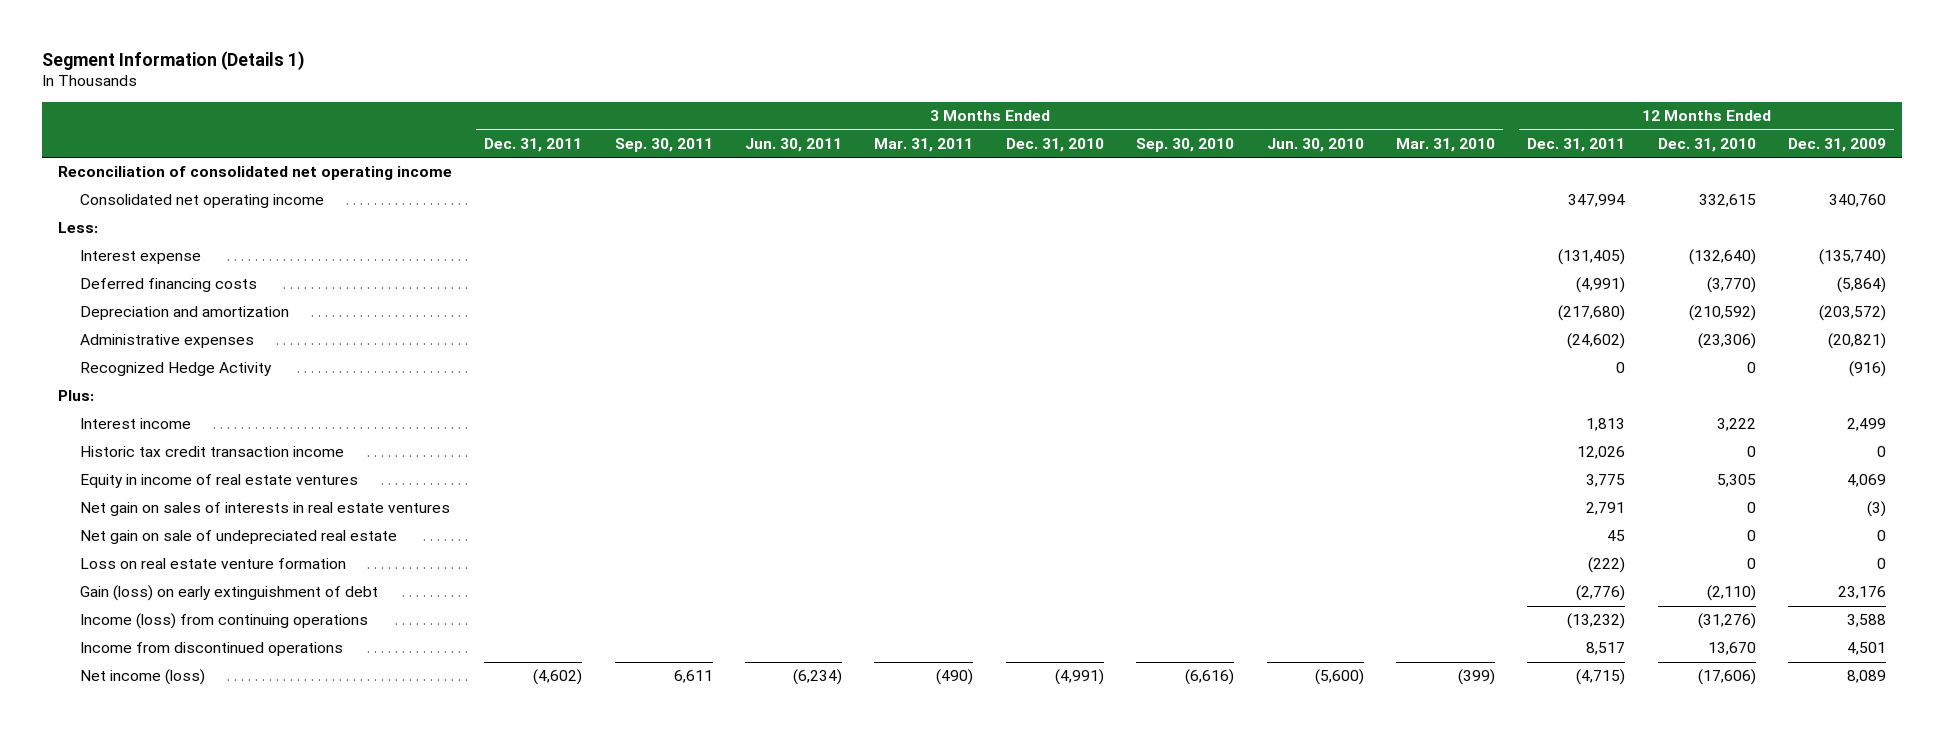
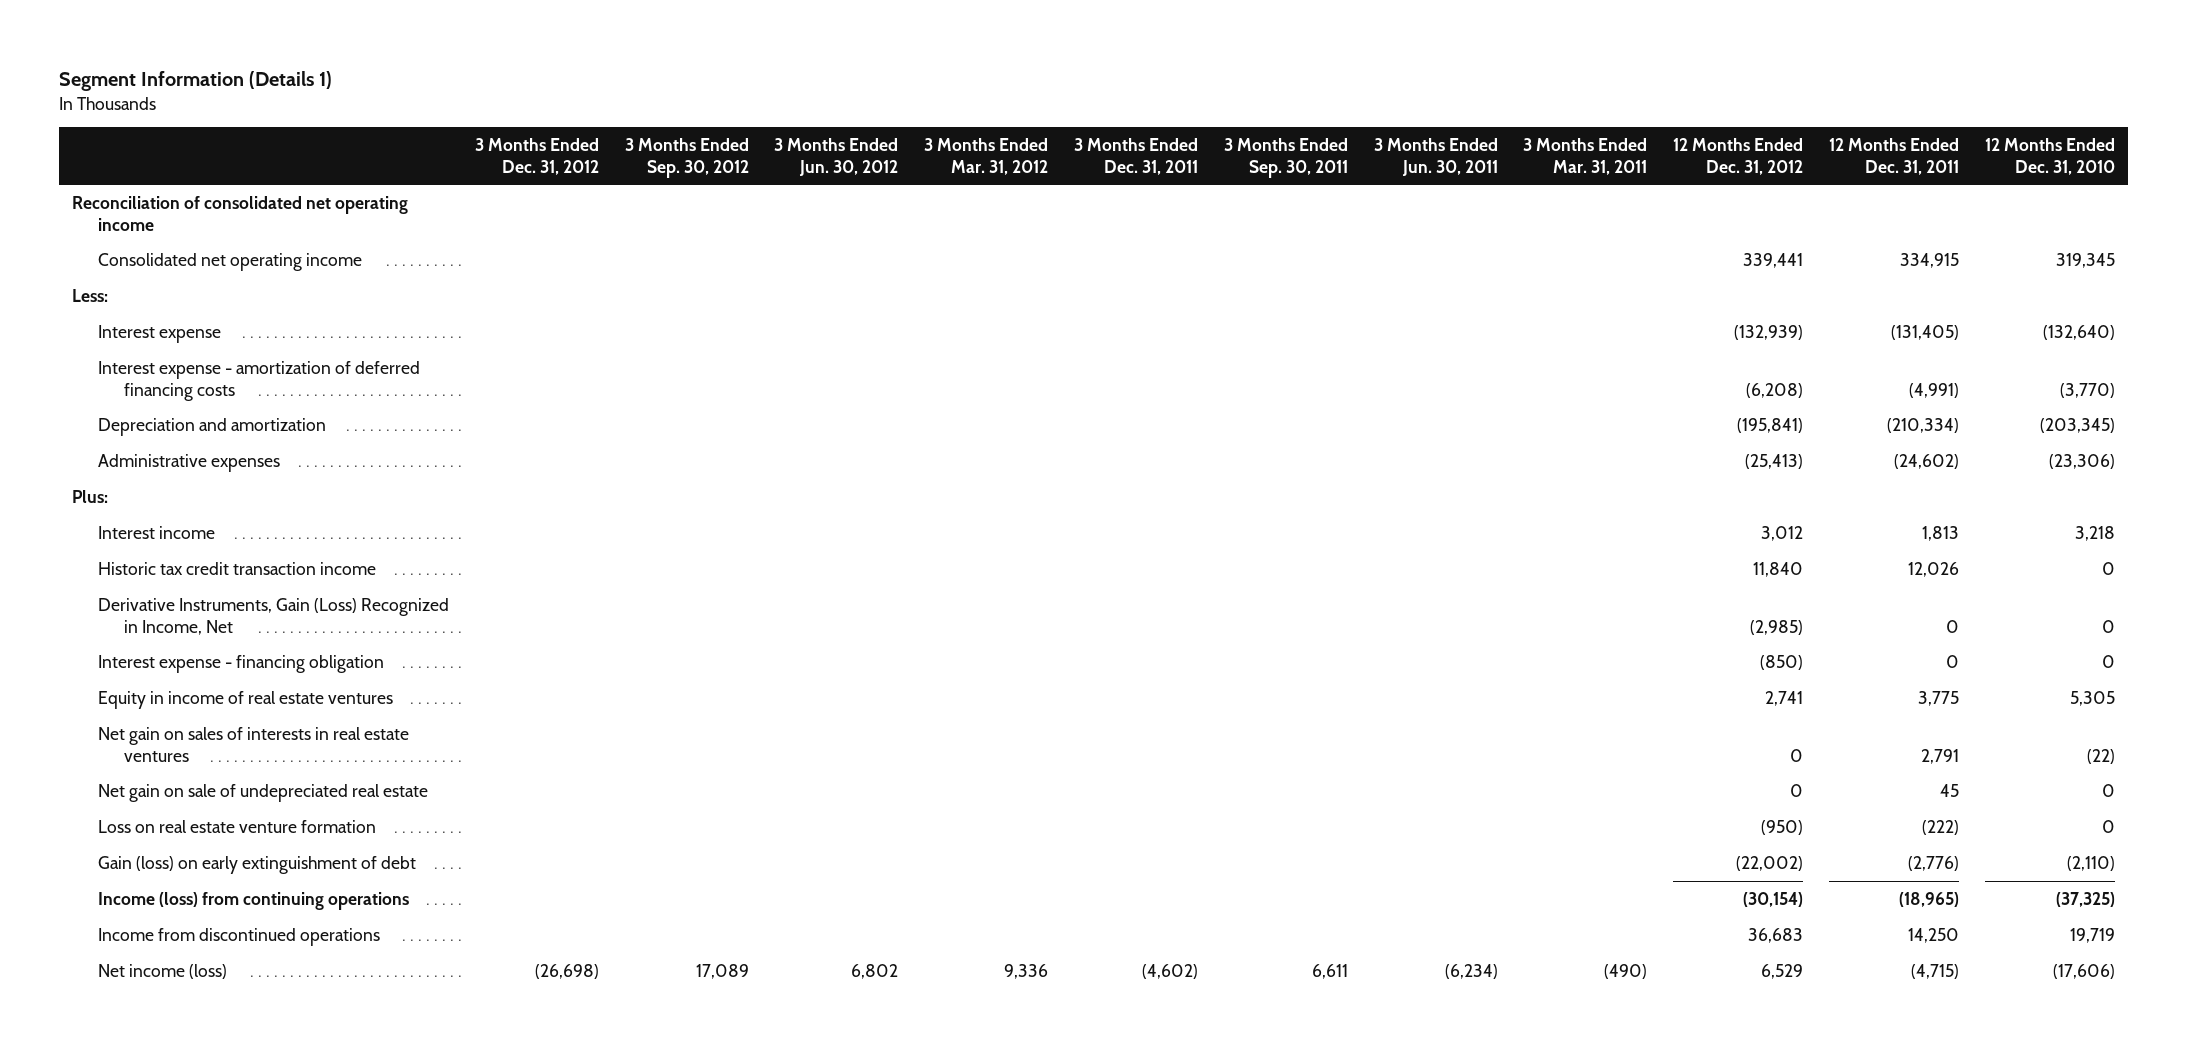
- | 3 Months Ended Dec. 31, 2011 | 3 Months Ended Sep. 30, 2011 | 3 Months Ended Jun. 30, 2011 | 3 Months Ended Mar. 31, 2011 | 3 Months Ended Dec. 31, 2010 | 3 Months Ended Sep. 30, 2010 | 3 Months Ended Jun. 30, 2010 | 3 Months Ended Mar. 31, 2010 | 12 Months Ended Dec. 31, 2011 | 12 Months Ended Dec. 31, 2010 | 12 Months Ended Dec. 31, 2009
+ | 3 Months Ended Dec. 31, 2012 | 3 Months Ended Sep. 30, 2012 | 3 Months Ended Jun. 30, 2012 | 3 Months Ended Mar. 31, 2012 | 3 Months Ended Dec. 31, 2011 | 3 Months Ended Sep. 30, 2011 | 3 Months Ended Jun. 30, 2011 | 3 Months Ended Mar. 31, 2011 | 12 Months Ended Dec. 31, 2012 | 12 Months Ended Dec. 31, 2011 | 12 Months Ended Dec. 31, 2010
- Consolidated net operating income | | | | | | | | | 347,994 | 332,615 | 340,760
+ Consolidated net operating income | | | | | | | | | 339,441 | 334,915 | 319,345
- Deferred financing costs | | | | | | | | | (4,991) | (3,770) | (5,864)
- Depreciation and amortization | | | | | | | | | (217,680) | (210,592) | (203,572)
+ Interest expense - amortization of deferred financing costs | | | | | | | | | (6,208) | (4,991) | (3,770)
+ Depreciation and amortization | | | | | | | | | (195,841) | (210,334) | (203,345)
- Recognized Hedge Activity | | | | | | | | | 0 | 0 | (916)
- Interest income | | | | | | | | | 1,813 | 3,222 | 2,499
+ Interest income | | | | | | | | | 3,012 | 1,813 | 3,218
+ Derivative Instruments, Gain (Loss) Recognized in Income, Net | | | | | | | | | (2,985) | 0 | 0
+ Interest expense - financing obligation | | | | | | | | | (850) | 0 | 0
- Net gain on sales of interests in real estate ventures | | | | | | | | | 2,791 | 0 | (3)
+ Net gain on sales of interests in real estate ventures | | | | | | | | | 0 | 2,791 | (22)
- Income (loss) from continuing operations | | | | | | | | | (13,232) | (31,276) | 3,588
- Income from discontinued operations | | | | | | | | | 8,517 | 13,670 | 4,501
+ Income (loss) from continuing operations | | | | | | | | | (30,154) | (18,965) | (37,325)
+ Income from discontinued operations | | | | | | | | | 36,683 | 14,250 | 19,719

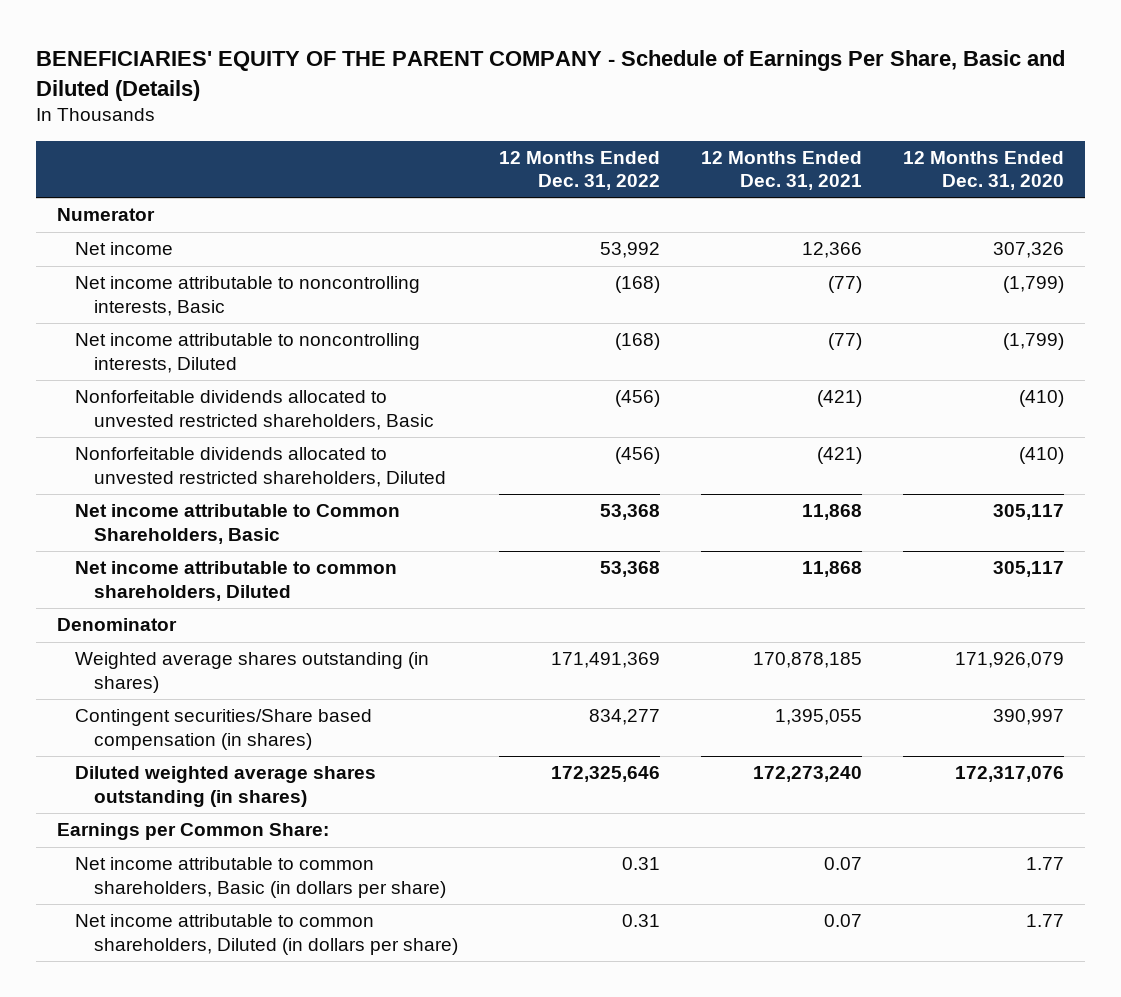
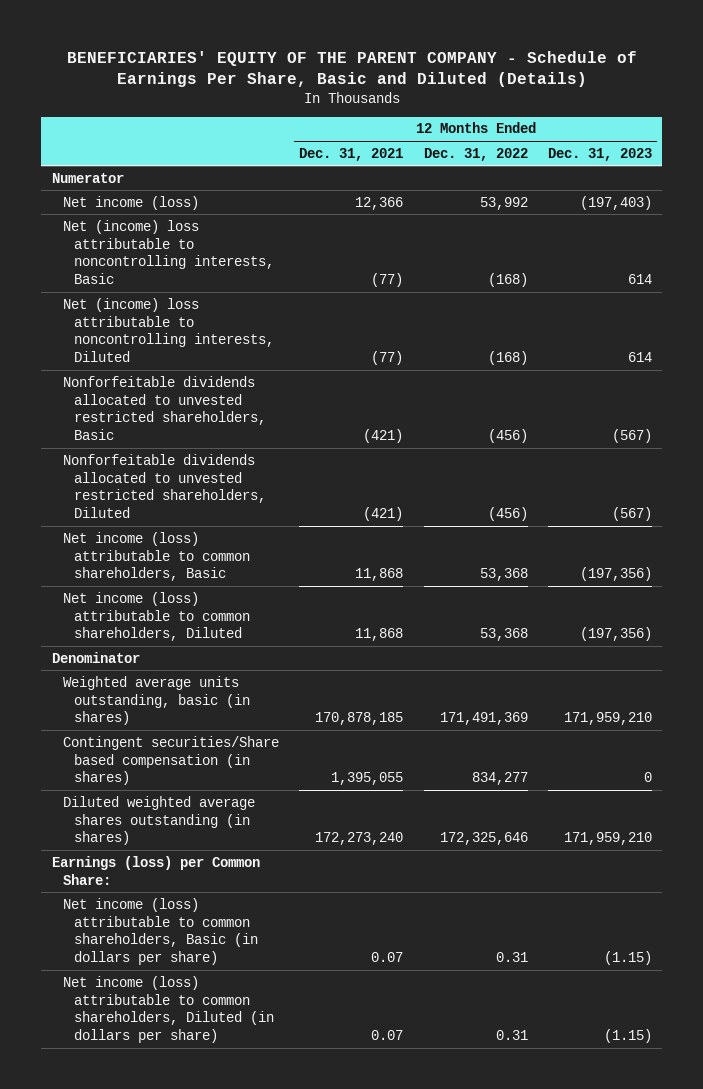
- | 12 Months Ended Dec. 31, 2022 | 12 Months Ended Dec. 31, 2021 | 12 Months Ended Dec. 31, 2020
+ | 12 Months Ended Dec. 31, 2021 | 12 Months Ended Dec. 31, 2022 | 12 Months Ended Dec. 31, 2023
- Net income | 53,992 | 12,366 | 307,326
- Net income attributable to noncontrolling interests, Basic | (168) | (77) | (1,799)
- Net income attributable to noncontrolling interests, Diluted | (168) | (77) | (1,799)
+ Net income (loss) | 12,366 | 53,992 | (197,403)
+ Net (income) loss attributable to noncontrolling interests, Basic | (77) | (168) | 614
+ Net (income) loss attributable to noncontrolling interests, Diluted | (77) | (168) | 614
- Net income attributable to Common Shareholders, Basic | 53,368 | 11,868 | 305,117
- Net income attributable to common shareholders, Diluted | 53,368 | 11,868 | 305,117
+ Net income (loss) attributable to common shareholders, Basic | 11,868 | 53,368 | (197,356)
+ Net income (loss) attributable to common shareholders, Diluted | 11,868 | 53,368 | (197,356)
- Weighted average shares outstanding (in shares) | 171,491,369 | 170,878,185 | 171,926,079
+ Weighted average units outstanding, basic (in shares) | 170,878,185 | 171,491,369 | 171,959,210
- Earnings per Common Share:
- Net income attributable to common shareholders, Basic (in dollars per share) | 0.31 | 0.07 | 1.77
- Net income attributable to common shareholders, Diluted (in dollars per share) | 0.31 | 0.07 | 1.77
+ Earnings (loss) per Common Share:
+ Net income (loss) attributable to common shareholders, Basic (in dollars per share) | 0.07 | 0.31 | (1.15)
+ Net income (loss) attributable to common shareholders, Diluted (in dollars per share) | 0.07 | 0.31 | (1.15)

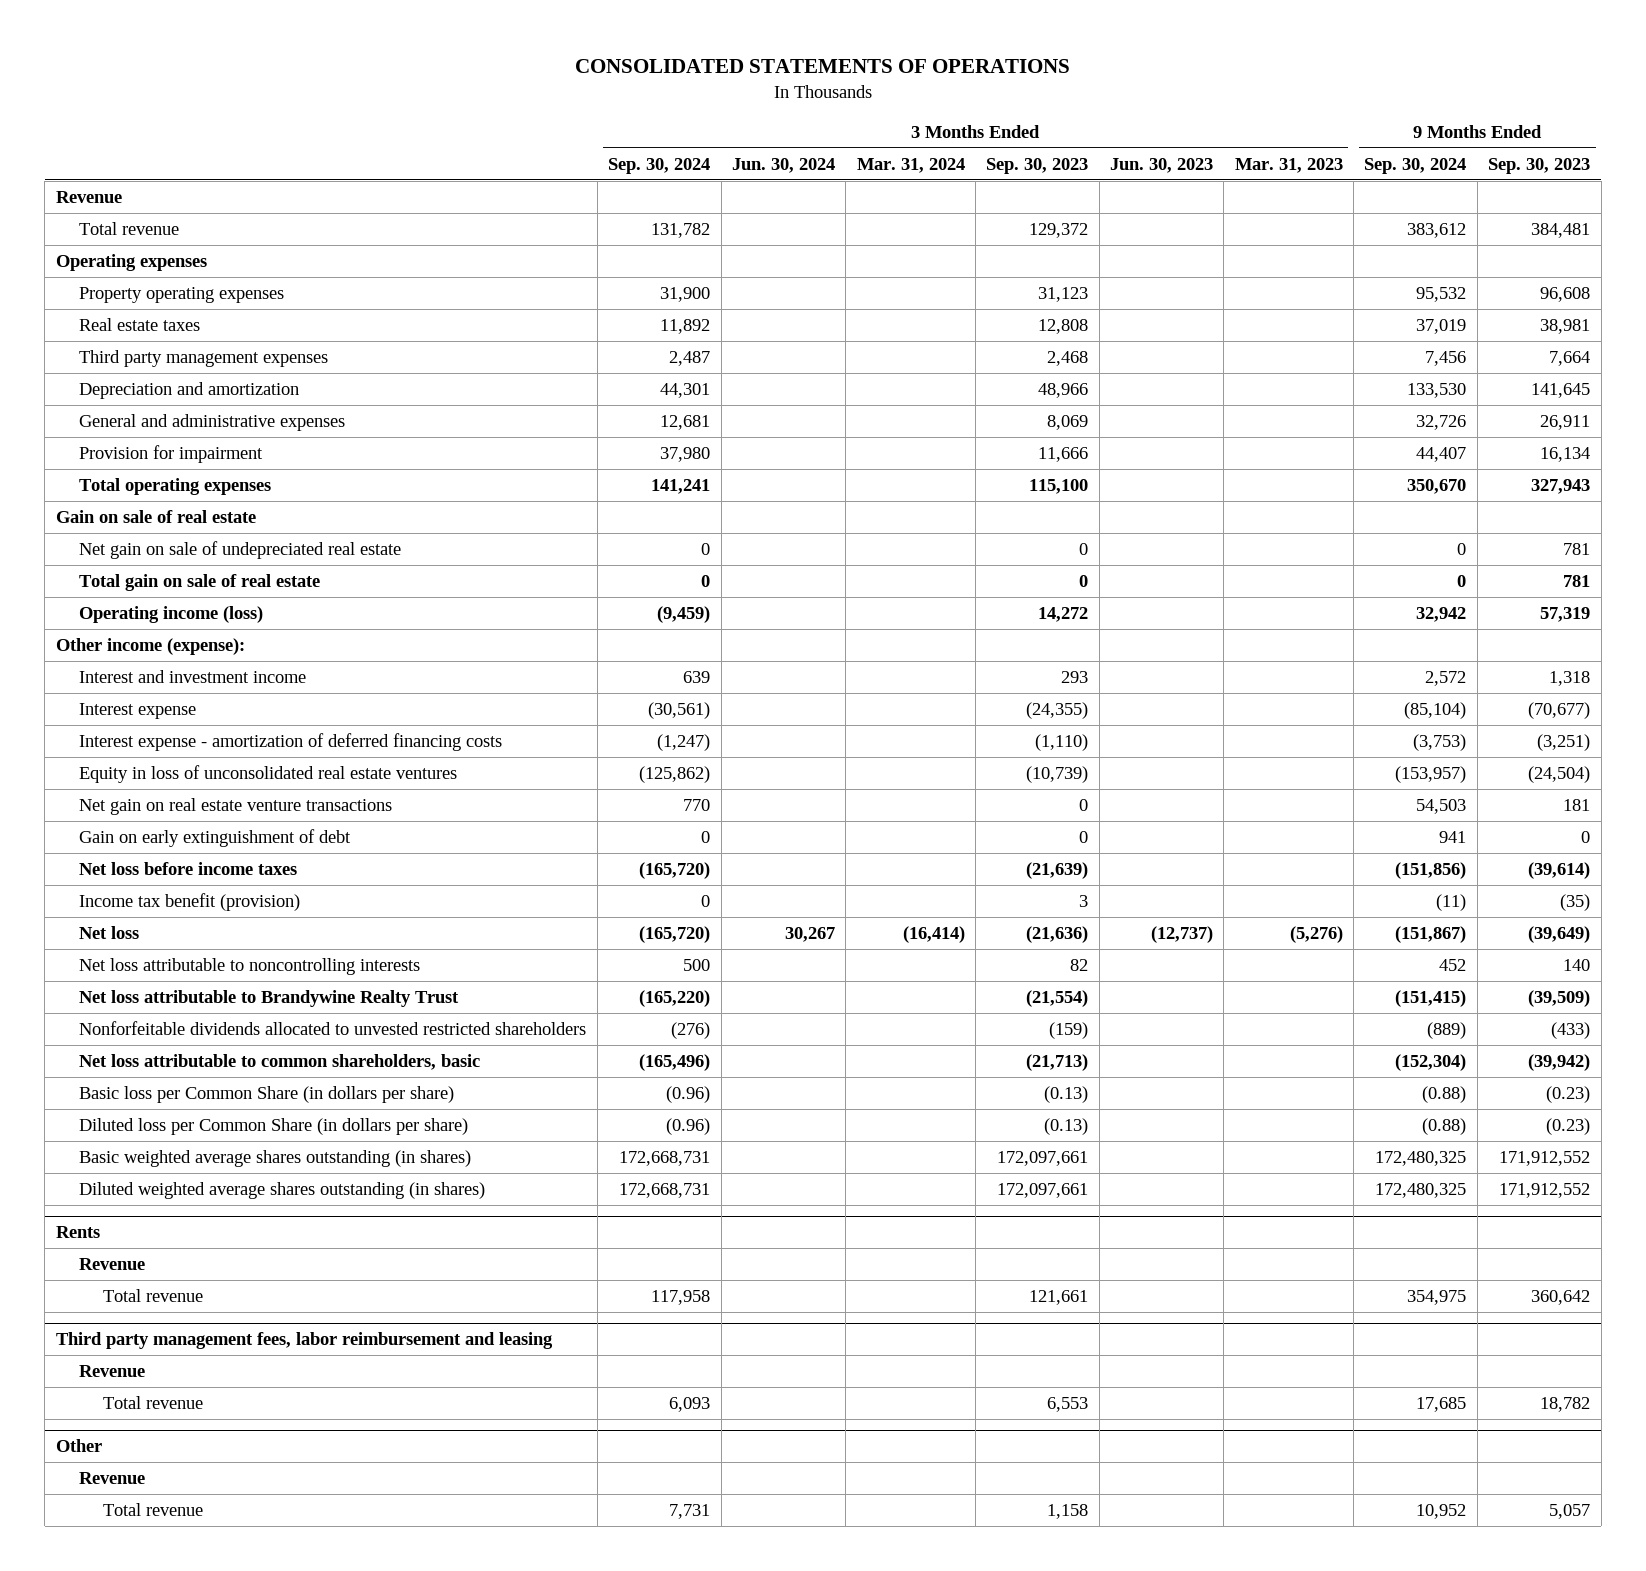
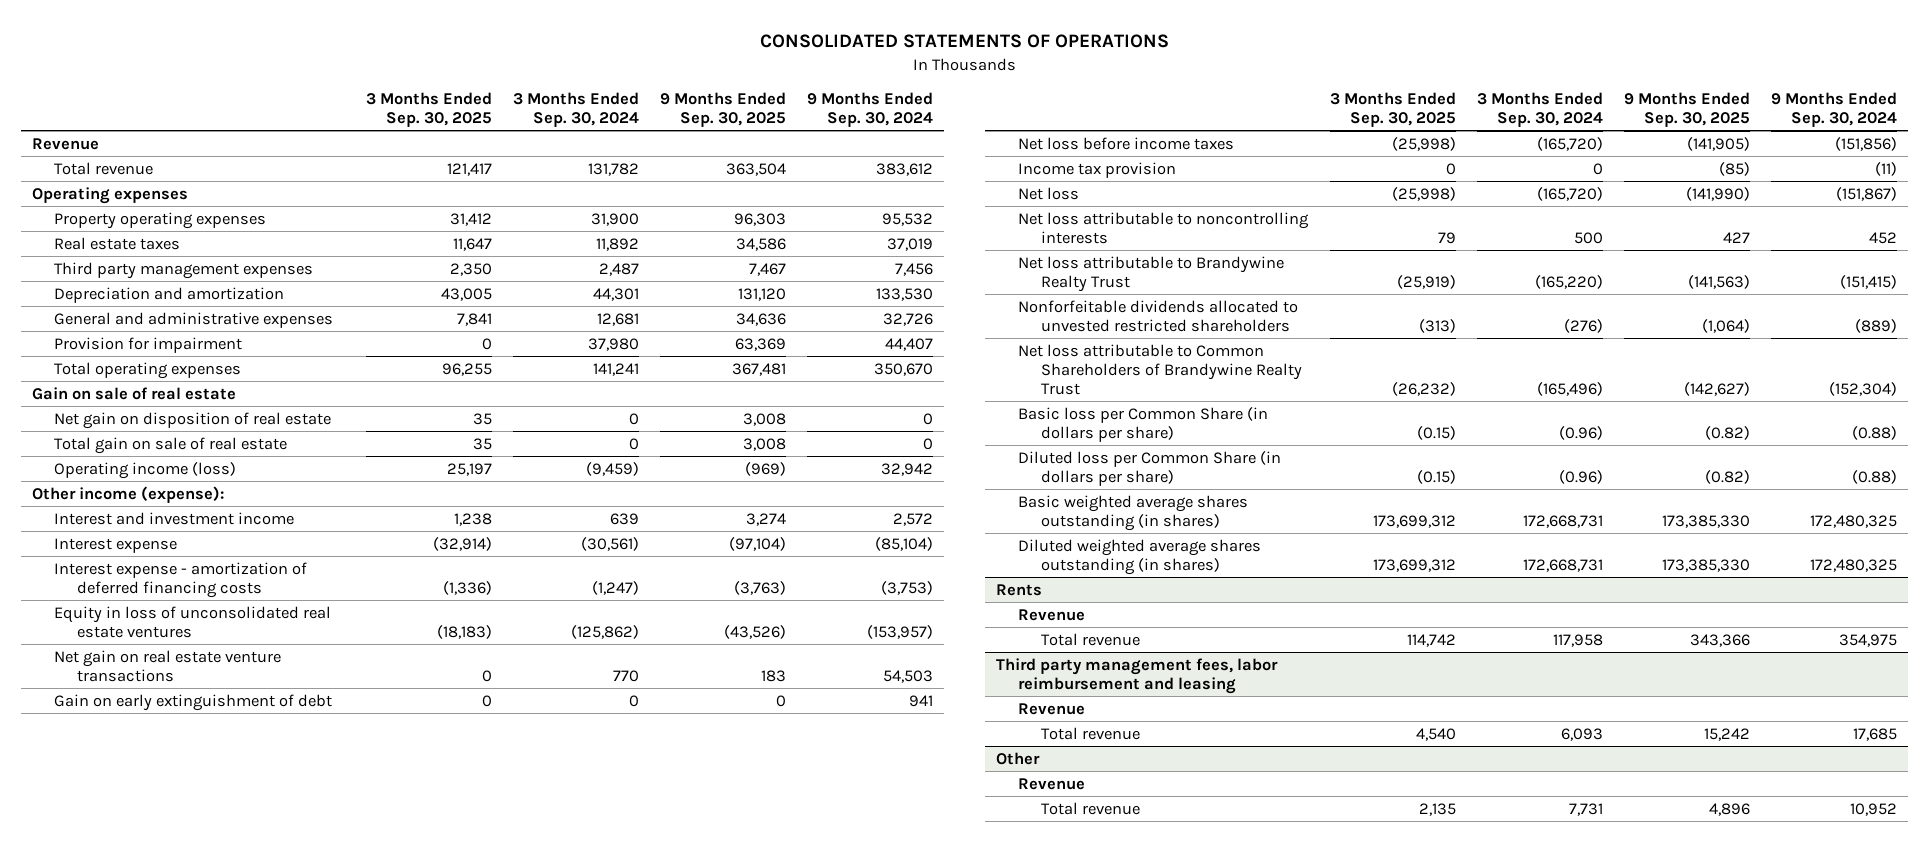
- | 3 Months Ended Sep. 30, 2024 | 3 Months Ended Jun. 30, 2024 | 3 Months Ended Mar. 31, 2024 | 3 Months Ended Sep. 30, 2023 | 3 Months Ended Jun. 30, 2023 | 3 Months Ended Mar. 31, 2023 | 9 Months Ended Sep. 30, 2024 | 9 Months Ended Sep. 30, 2023
+ | 3 Months Ended Sep. 30, 2025 | 3 Months Ended Sep. 30, 2024 | 9 Months Ended Sep. 30, 2025 | 9 Months Ended Sep. 30, 2024
- Net gain on sale of undepreciated real estate | 0 | | | 0 | | | 0 | 781
+ Net gain on disposition of real estate | 35 | 0 | 3,008 | 0
- Income tax benefit (provision) | 0 | | | 3 | | | (11) | (35)
+ Income tax provision | 0 | 0 | (85) | (11)
- Net loss attributable to common shareholders, basic | (165,496) | | | (21,713) | | | (152,304) | (39,942)
+ Net loss attributable to Common Shareholders of Brandywine Realty Trust | (26,232) | (165,496) | (142,627) | (152,304)

